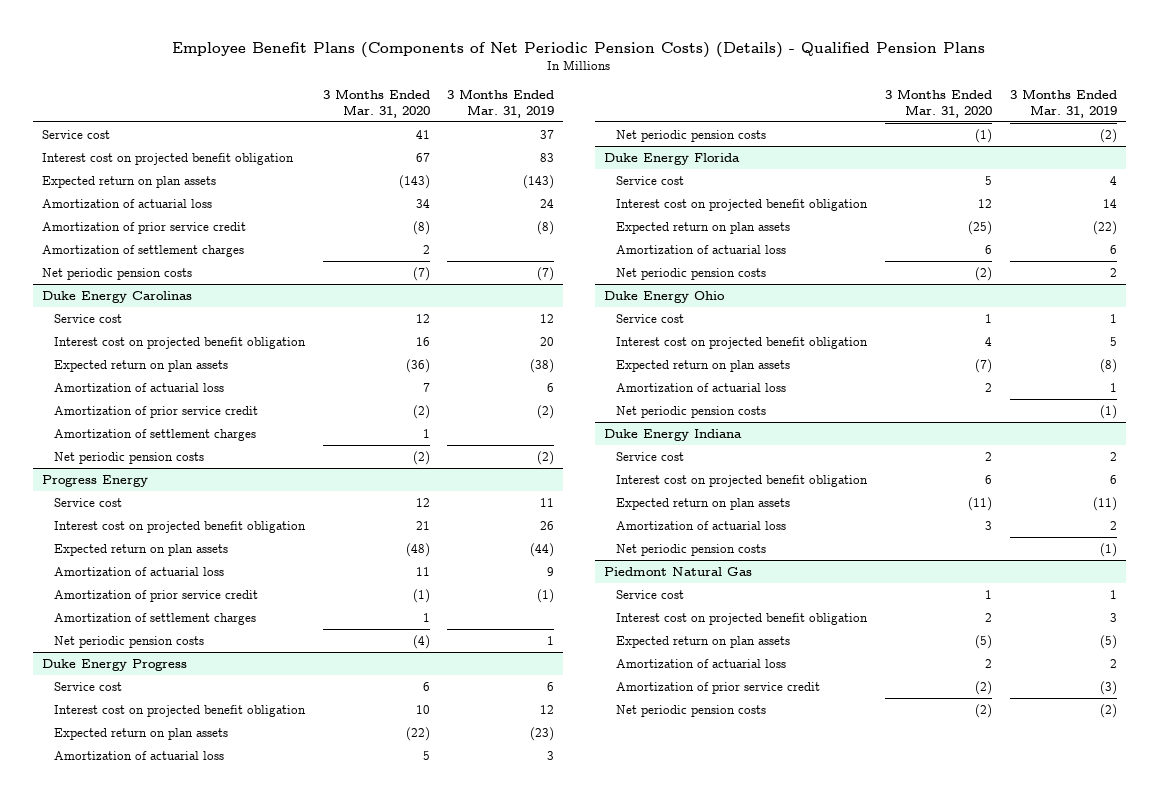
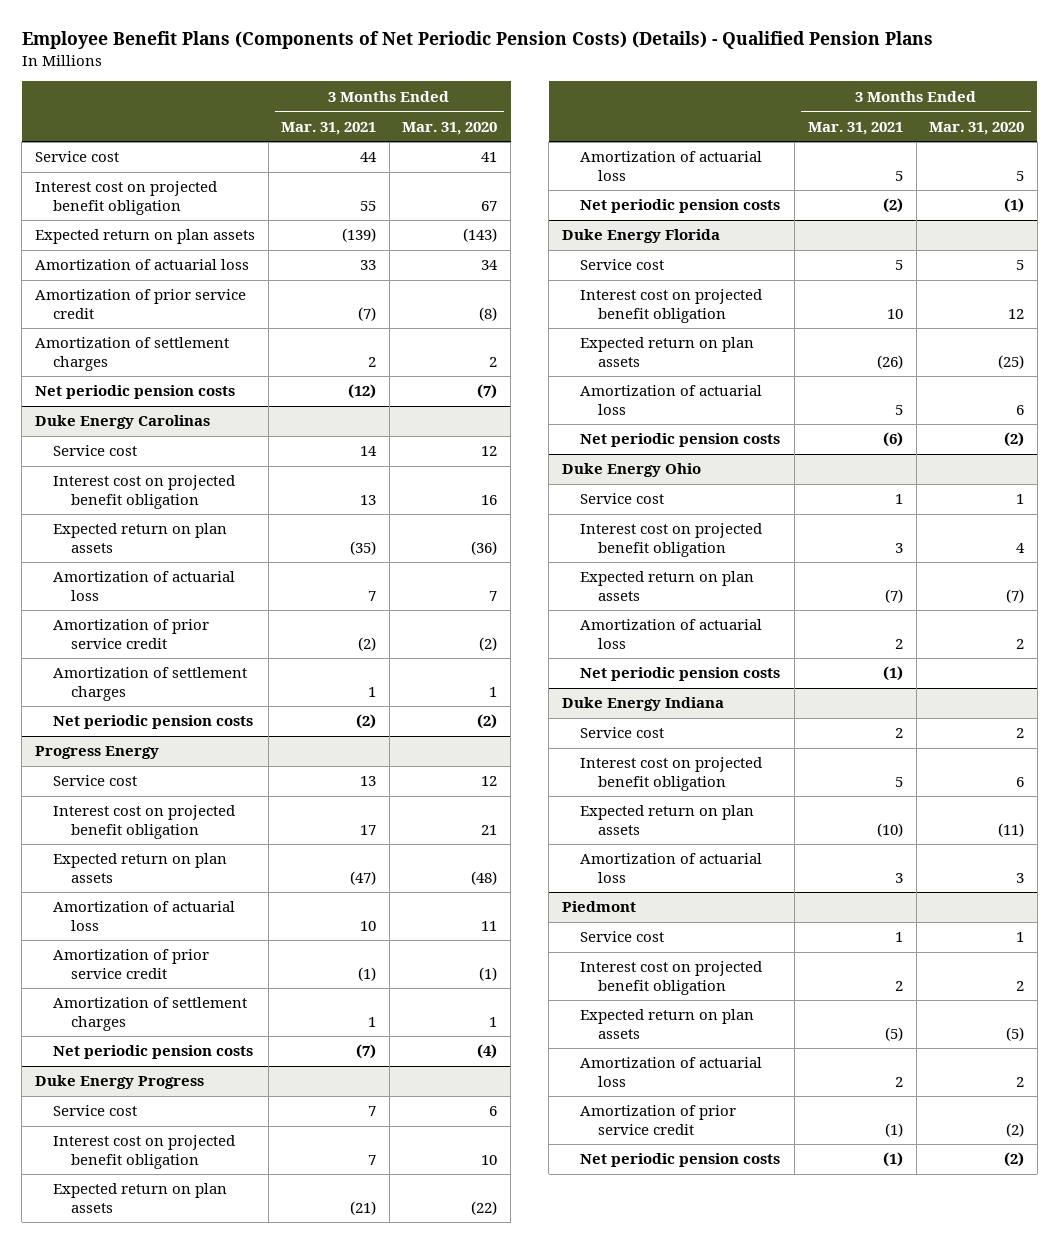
- | 3 Months Ended Mar. 31, 2020 | 3 Months Ended Mar. 31, 2019
+ | 3 Months Ended Mar. 31, 2021 | 3 Months Ended Mar. 31, 2020
@ Duke Energy Indiana
- Net periodic pension costs | | (1)
- Piedmont Natural Gas
+ Piedmont

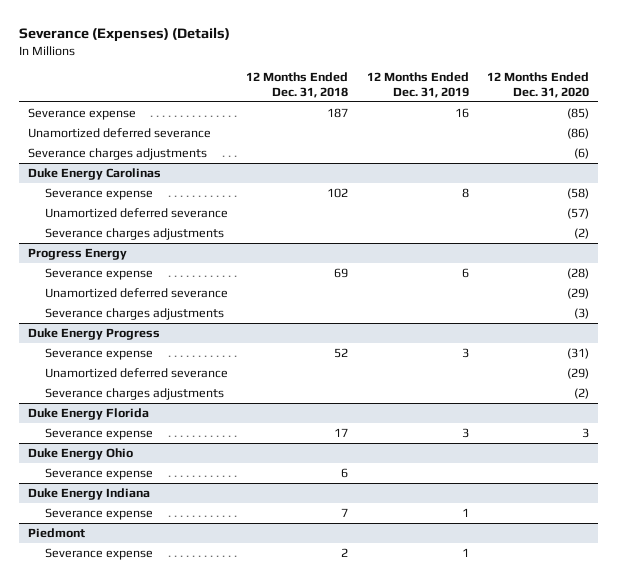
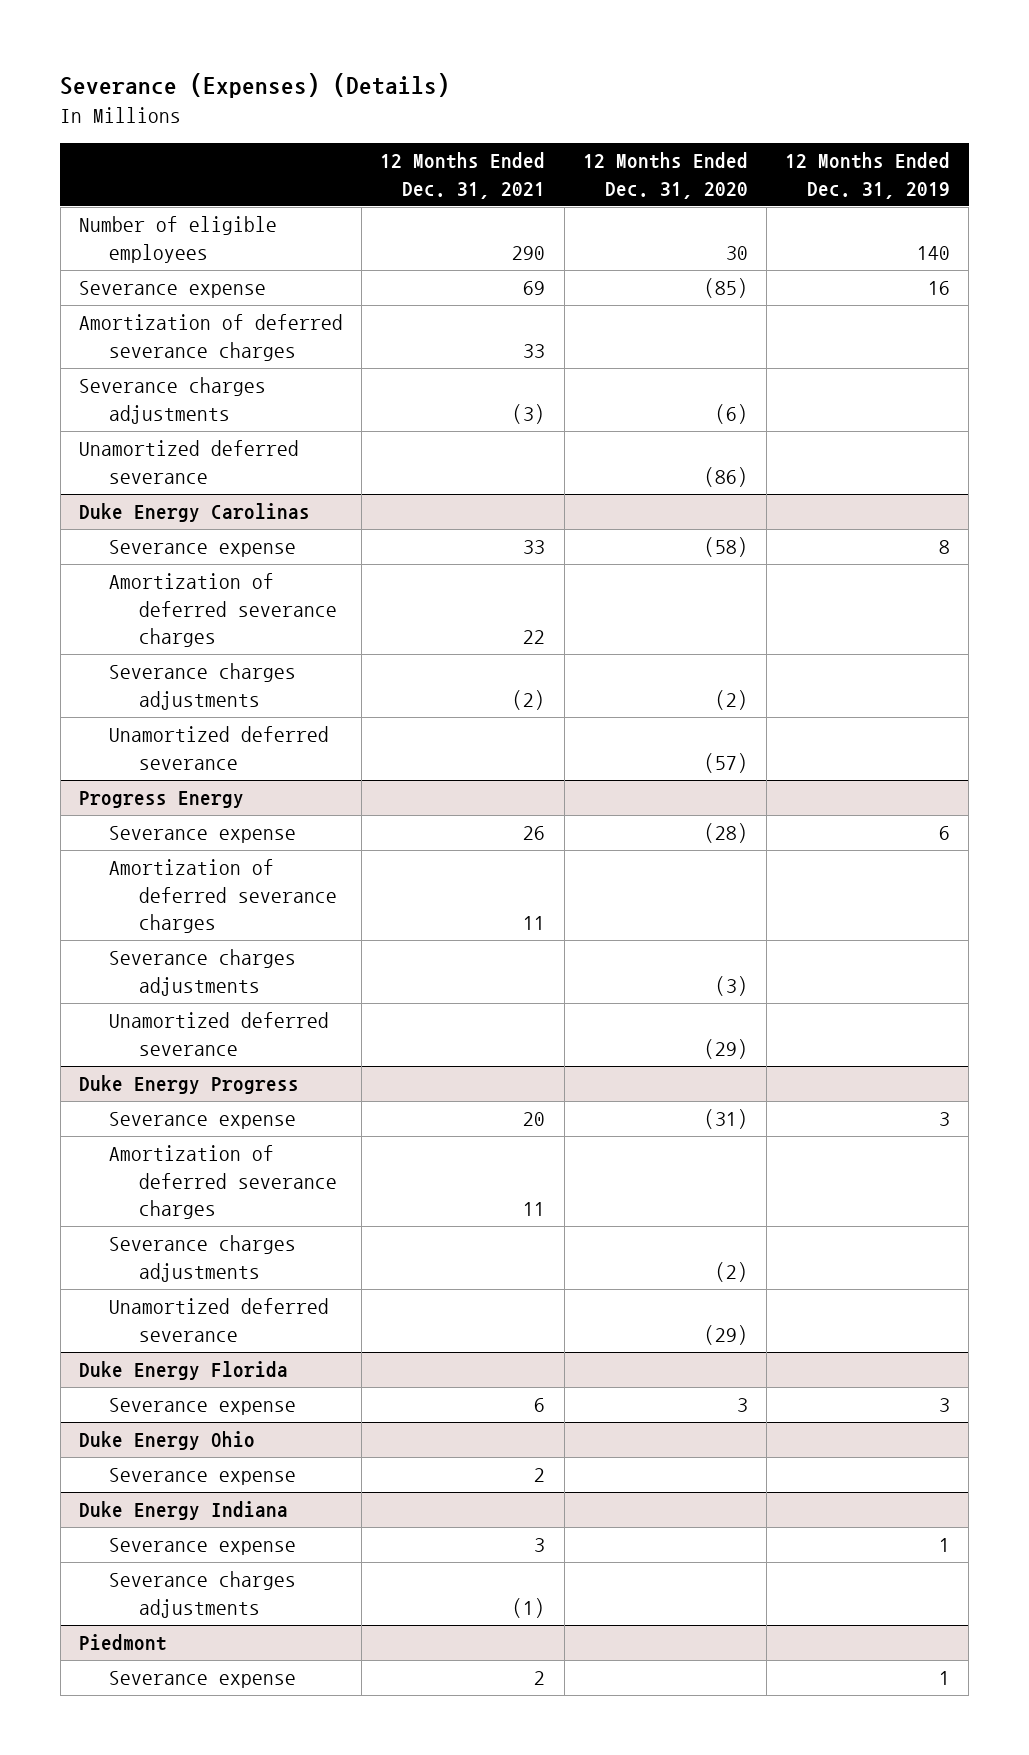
- | 12 Months Ended Dec. 31, 2018 | 12 Months Ended Dec. 31, 2019 | 12 Months Ended Dec. 31, 2020
+ | 12 Months Ended Dec. 31, 2021 | 12 Months Ended Dec. 31, 2020 | 12 Months Ended Dec. 31, 2019
+ Number of eligible employees | 290 | 30 | 140
+ Amortization of deferred severance charges | 33 | |
moved down: Unamortized deferred severance | | (86) |
@ Duke Energy Carolinas
+ Amortization of deferred severance charges | 22 | |
moved down: Unamortized deferred severance | | (57) |
@ Progress Energy
+ Amortization of deferred severance charges | 11 | |
moved down: Unamortized deferred severance | | (29) |
@ Duke Energy Progress
+ Amortization of deferred severance charges | 11 | |
moved down: Unamortized deferred severance | | (29) |
@ Duke Energy Indiana
+ Severance charges adjustments | (1) | |

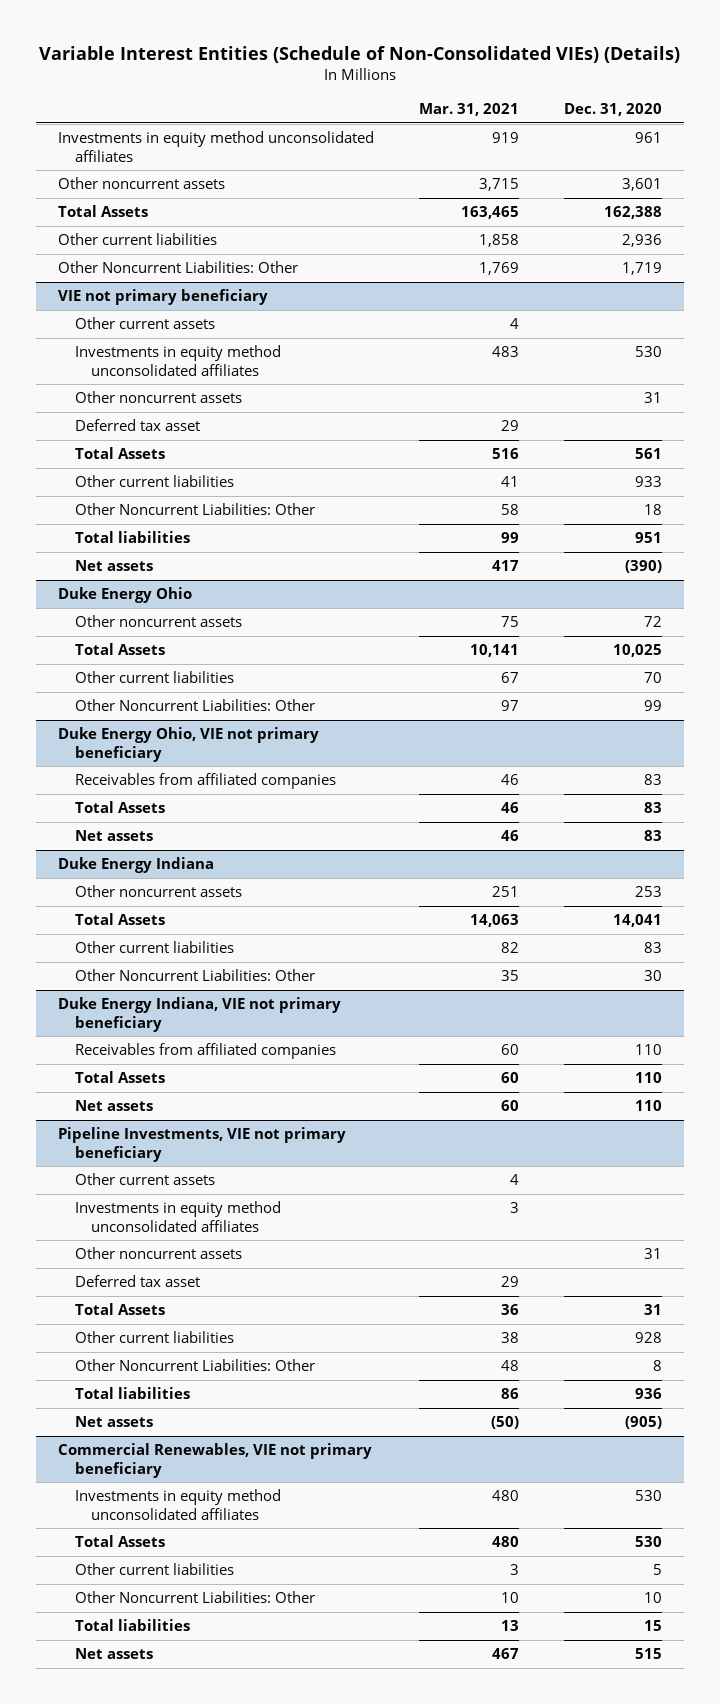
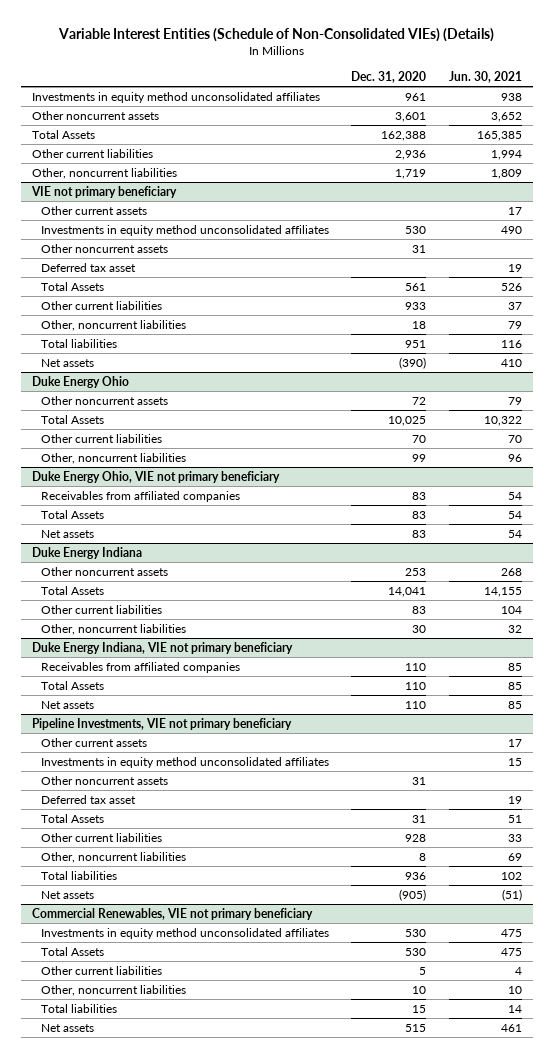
- | Mar. 31, 2021 | Dec. 31, 2020
+ | Dec. 31, 2020 | Jun. 30, 2021
- Other Noncurrent Liabilities: Other | 1,769 | 1,719
+ Other, noncurrent liabilities | 1,719 | 1,809
@ VIE not primary beneficiary
- Other Noncurrent Liabilities: Other | 58 | 18
+ Other, noncurrent liabilities | 18 | 79
@ Duke Energy Ohio
- Other Noncurrent Liabilities: Other | 97 | 99
+ Other, noncurrent liabilities | 99 | 96
@ Duke Energy Indiana
- Other Noncurrent Liabilities: Other | 35 | 30
+ Other, noncurrent liabilities | 30 | 32
@ Pipeline Investments, VIE not primary beneficiary
- Other Noncurrent Liabilities: Other | 48 | 8
+ Other, noncurrent liabilities | 8 | 69
@ Commercial Renewables, VIE not primary beneficiary
- Other Noncurrent Liabilities: Other | 10 | 10
+ Other, noncurrent liabilities | 10 | 10

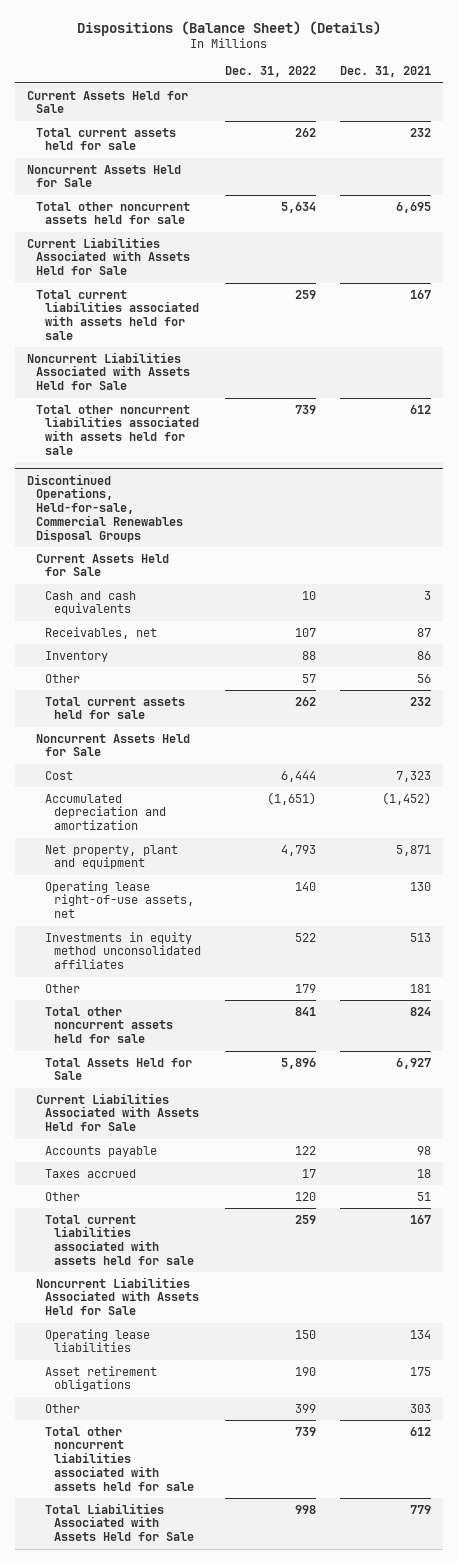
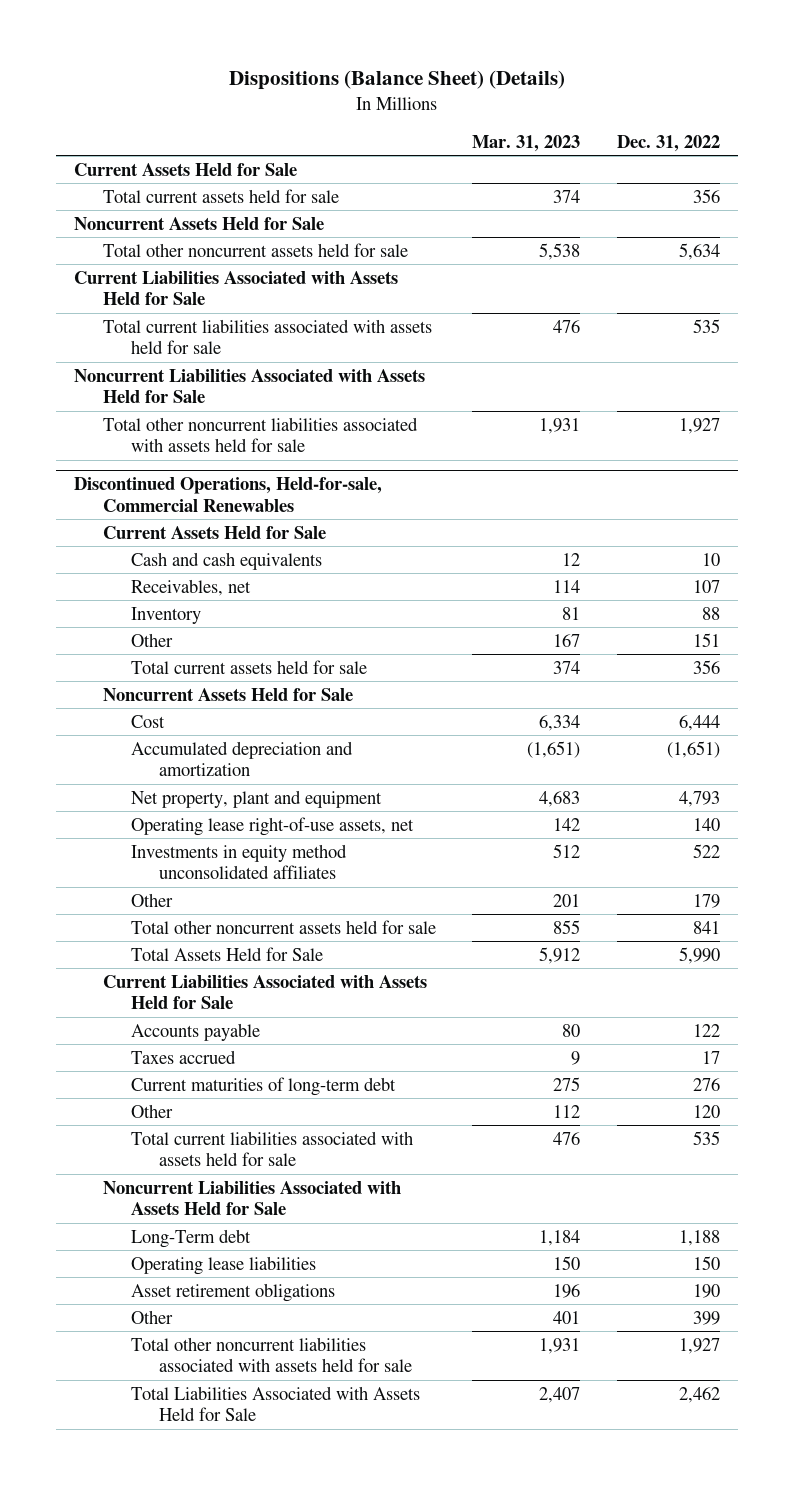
- | Dec. 31, 2022 | Dec. 31, 2021
+ | Mar. 31, 2023 | Dec. 31, 2022
- Total current assets held for sale | 262 | 232
+ Total current assets held for sale | 374 | 356
- Total current liabilities associated with assets held for sale | 259 | 167
+ Total current liabilities associated with assets held for sale | 476 | 535
- Total other noncurrent liabilities associated with assets held for sale | 739 | 612
- Discontinued Operations, Held-for-sale, Commercial Renewables Disposal Groups
+ Total other noncurrent liabilities associated with assets held for sale | 1,931 | 1,927
+ Discontinued Operations, Held-for-sale, Commercial Renewables
- Other | 57 | 56
- Total current assets held for sale | 262 | 232
+ Other | 167 | 151
+ Total current assets held for sale | 374 | 356
- Total Assets Held for Sale | 5,896 | 6,927
+ Total Assets Held for Sale | 5,912 | 5,990
+ Current maturities of long-term debt | 275 | 276
- Total current liabilities associated with assets held for sale | 259 | 167
+ Total current liabilities associated with assets held for sale | 476 | 535
+ Long-Term debt | 1,184 | 1,188
- Total other noncurrent liabilities associated with assets held for sale | 739 | 612
- Total Liabilities Associated with Assets Held for Sale | 998 | 779
+ Total other noncurrent liabilities associated with assets held for sale | 1,931 | 1,927
+ Total Liabilities Associated with Assets Held for Sale | 2,407 | 2,462

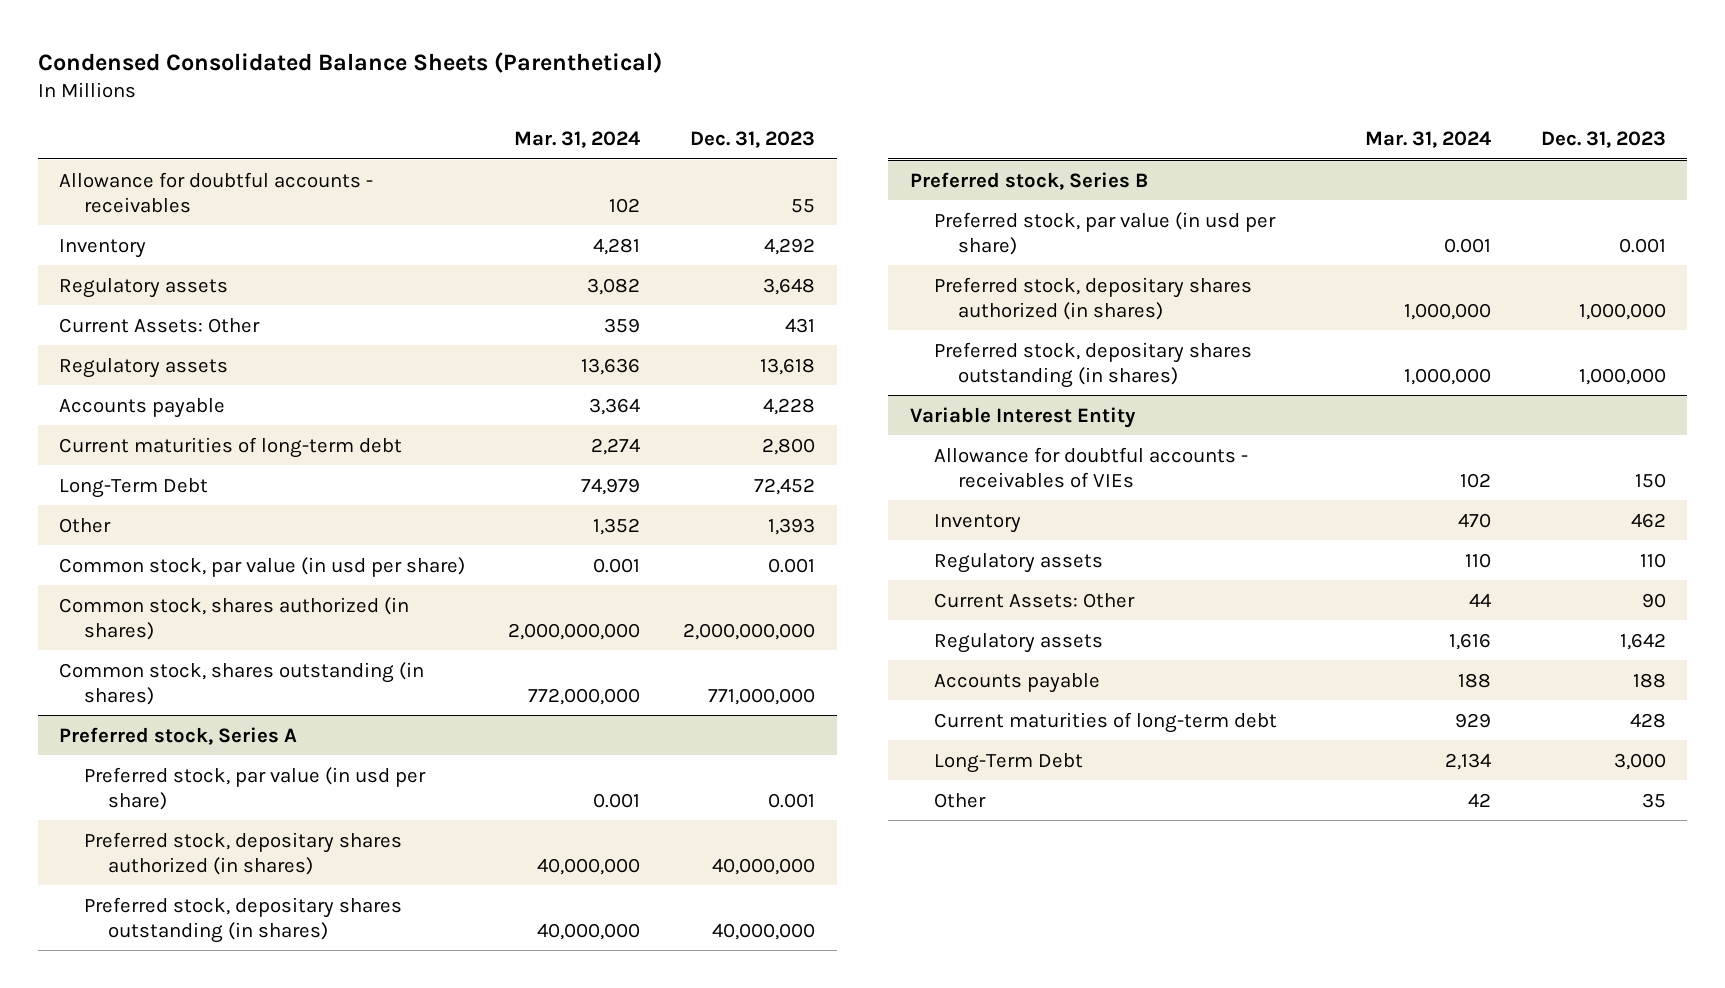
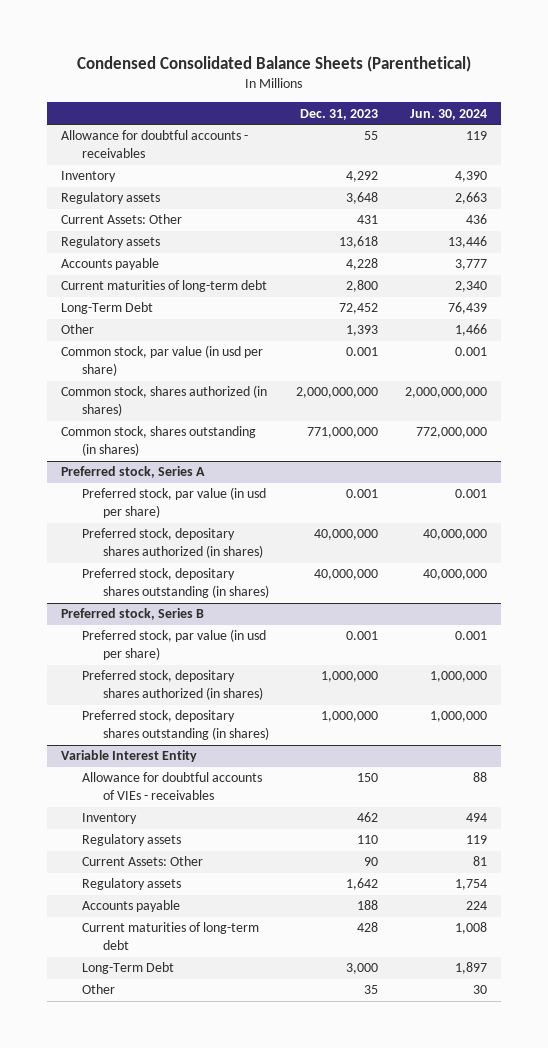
- | Mar. 31, 2024 | Dec. 31, 2023
+ | Dec. 31, 2023 | Jun. 30, 2024
@ Variable Interest Entity
- Allowance for doubtful accounts - receivables of VIEs | 102 | 150
+ Allowance for doubtful accounts of VIEs - receivables | 150 | 88

